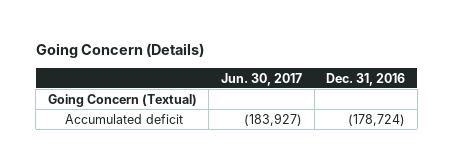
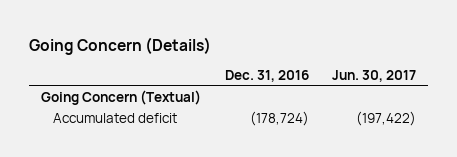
- | Jun. 30, 2017 | Dec. 31, 2016
+ | Dec. 31, 2016 | Jun. 30, 2017
- Accumulated deficit | (183,927) | (178,724)
+ Accumulated deficit | (178,724) | (197,422)

